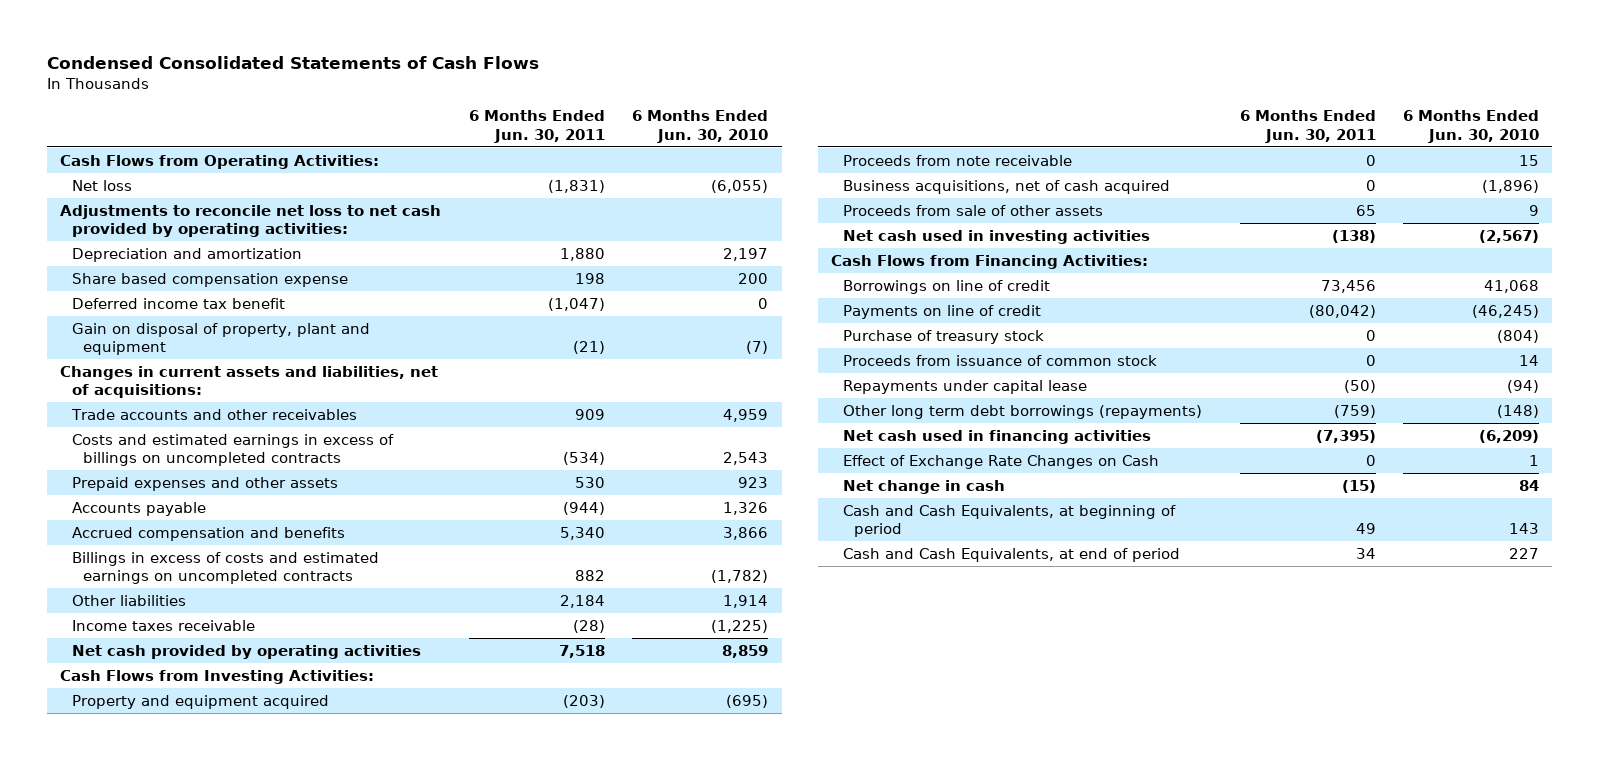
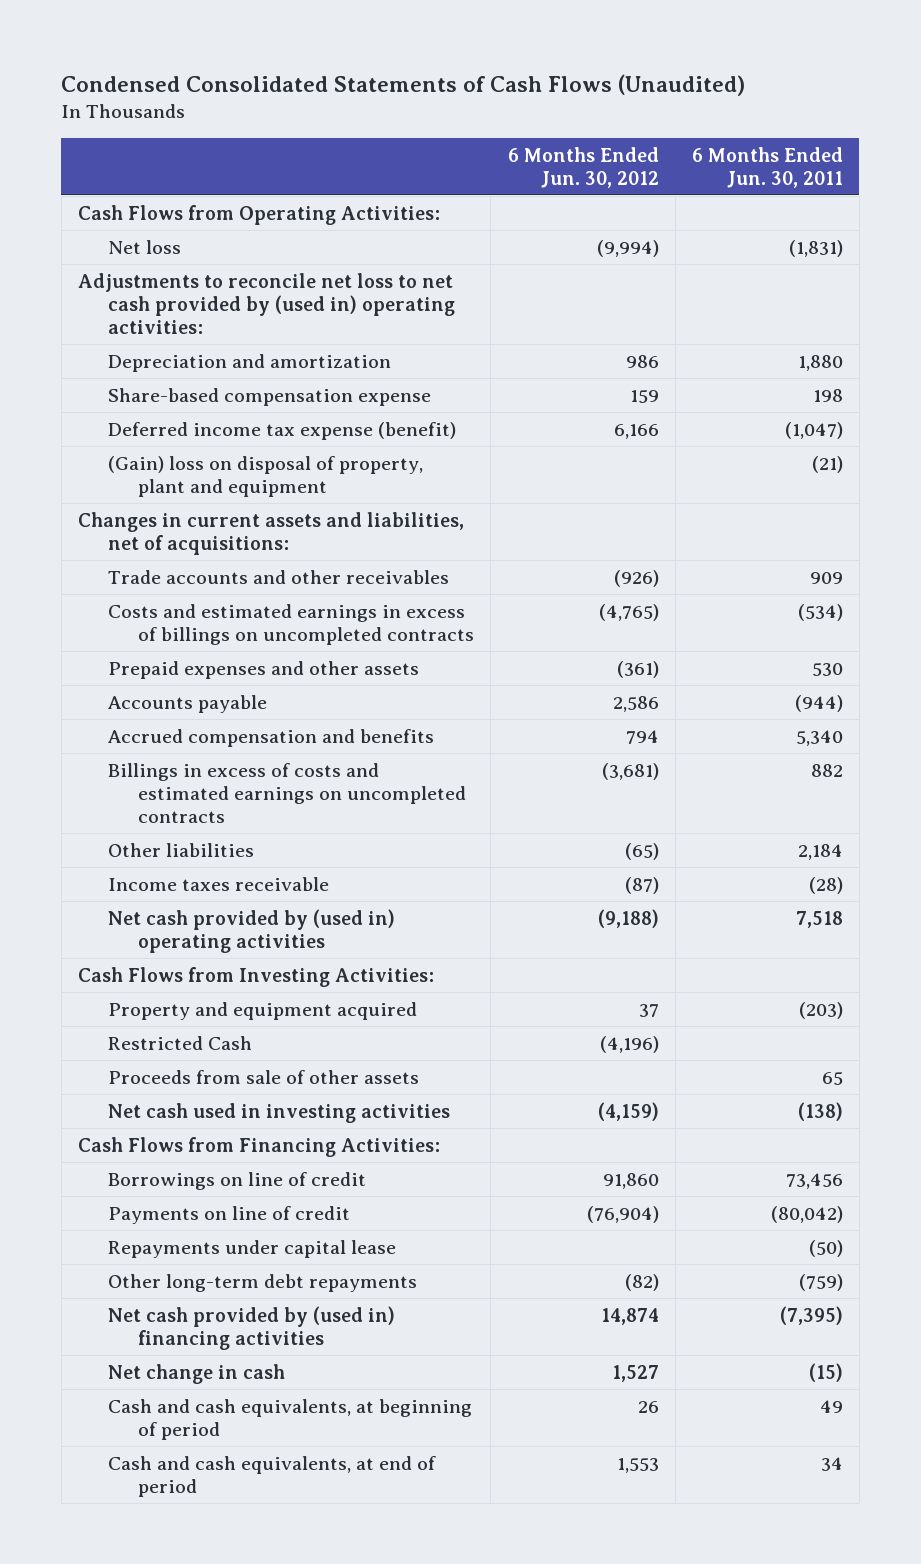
- Condensed Consolidated Statements of Cash Flows
+ Condensed Consolidated Statements of Cash Flows (Unaudited)
- | 6 Months Ended Jun. 30, 2011 | 6 Months Ended Jun. 30, 2010
+ | 6 Months Ended Jun. 30, 2012 | 6 Months Ended Jun. 30, 2011
- Adjustments to reconcile net loss to net cash provided by operating activities:
+ Adjustments to reconcile net loss to net cash provided by (used in) operating activities:
- Share based compensation expense | 198 | 200
- Deferred income tax benefit | (1,047) | 0
- Gain on disposal of property, plant and equipment | (21) | (7)
+ Share-based compensation expense | 159 | 198
+ Deferred income tax expense (benefit) | 6,166 | (1,047)
+ (Gain) loss on disposal of property, plant and equipment | | (21)
- Net cash provided by operating activities | 7,518 | 8,859
+ Net cash provided by (used in) operating activities | (9,188) | 7,518
- Proceeds from note receivable | 0 | 15
- Business acquisitions, net of cash acquired | 0 | (1,896)
+ Restricted Cash | (4,196) |
- Purchase of treasury stock | 0 | (804)
- Proceeds from issuance of common stock | 0 | 14
- Other long term debt borrowings (repayments) | (759) | (148)
- Net cash used in financing activities | (7,395) | (6,209)
- Effect of Exchange Rate Changes on Cash | 0 | 1
+ Other long-term debt repayments | (82) | (759)
+ Net cash provided by (used in) financing activities | 14,874 | (7,395)
- Cash and Cash Equivalents, at beginning of period | 49 | 143
- Cash and Cash Equivalents, at end of period | 34 | 227
+ Cash and cash equivalents, at beginning of period | 26 | 49
+ Cash and cash equivalents, at end of period | 1,553 | 34

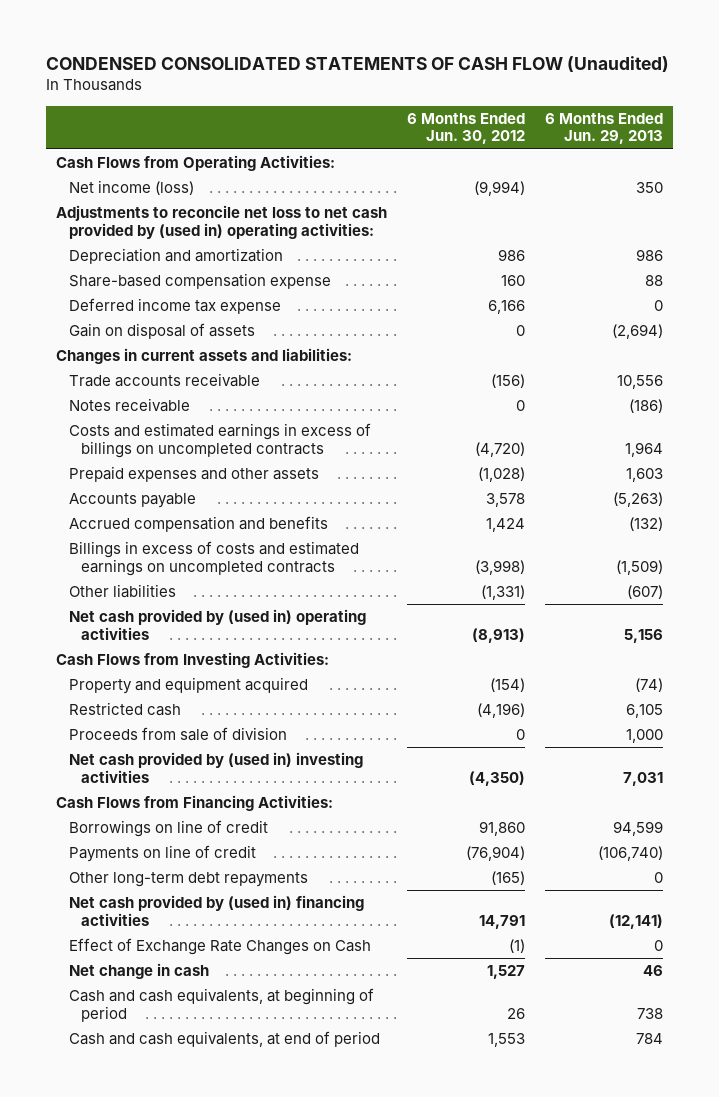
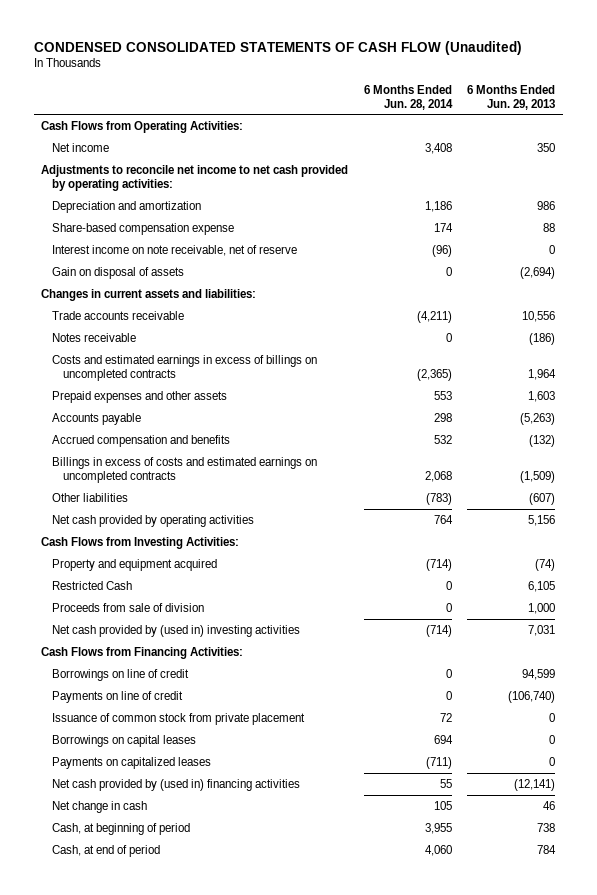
- | 6 Months Ended Jun. 30, 2012 | 6 Months Ended Jun. 29, 2013
+ | 6 Months Ended Jun. 28, 2014 | 6 Months Ended Jun. 29, 2013
- Net income (loss) | (9,994) | 350
- Adjustments to reconcile net loss to net cash provided by (used in) operating activities:
+ Net income | 3,408 | 350
+ Adjustments to reconcile net income to net cash provided by operating activities:
- Deferred income tax expense | 6,166 | 0
+ Interest income on note receivable, net of reserve | (96) | 0
- Net cash provided by (used in) operating activities | (8,913) | 5,156
+ Net cash provided by operating activities | 764 | 5,156
- Restricted cash | (4,196) | 6,105
+ Restricted Cash | 0 | 6,105
- Other long-term debt repayments | (165) | 0
+ Issuance of common stock from private placement | 72 | 0
+ Borrowings on capital leases | 694 | 0
+ Payments on capitalized leases | (711) | 0
- Effect of Exchange Rate Changes on Cash | (1) | 0
- Cash and cash equivalents, at beginning of period | 26 | 738
- Cash and cash equivalents, at end of period | 1,553 | 784
+ Cash, at beginning of period | 3,955 | 738
+ Cash, at end of period | 4,060 | 784

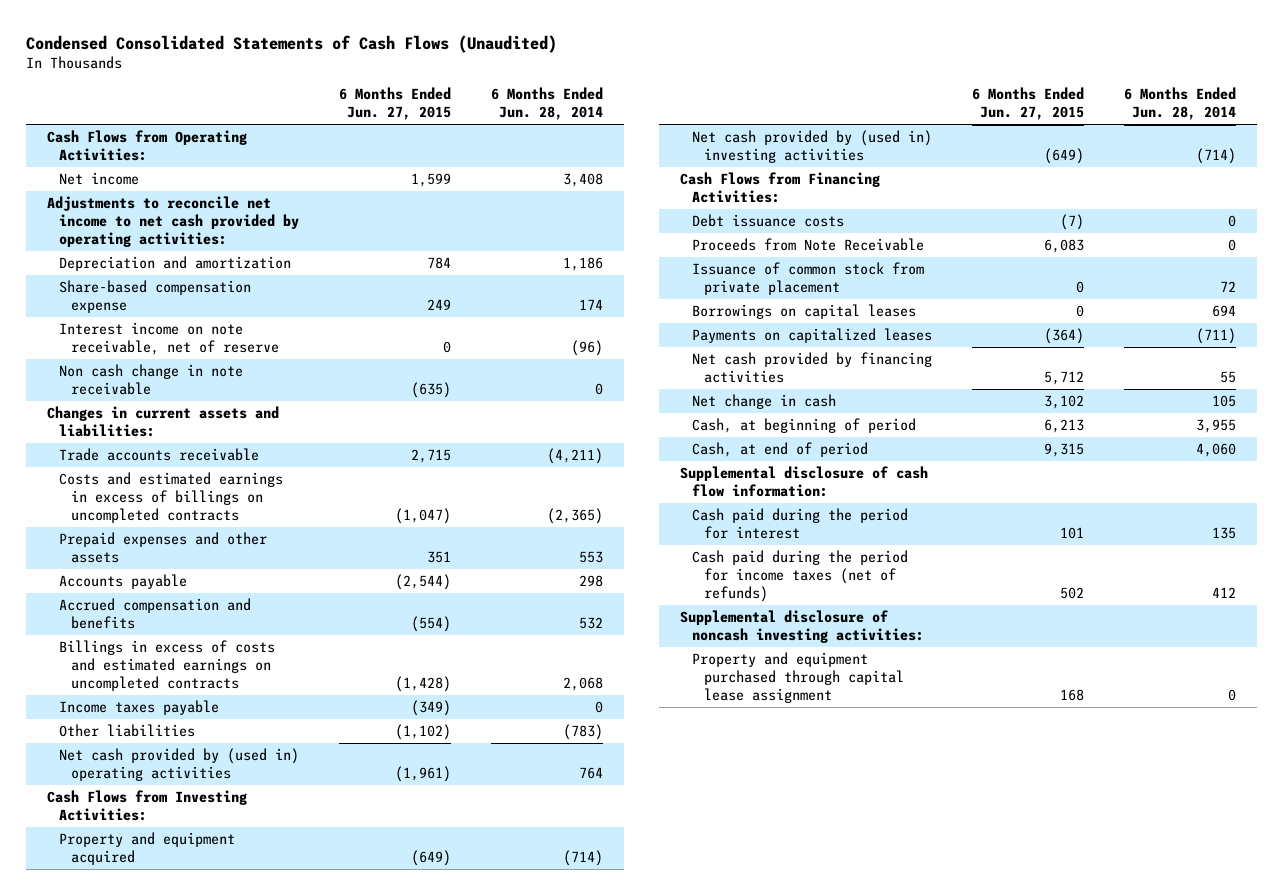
- CONDENSED CONSOLIDATED STATEMENTS OF CASH FLOW (Unaudited)
+ Condensed Consolidated Statements of Cash Flows (Unaudited)
- | 6 Months Ended Jun. 28, 2014 | 6 Months Ended Jun. 29, 2013
+ | 6 Months Ended Jun. 27, 2015 | 6 Months Ended Jun. 28, 2014
- Gain on disposal of assets | 0 | (2,694)
+ Non cash change in note receivable | (635) | 0
- Notes receivable | 0 | (186)
+ Income taxes payable | (349) | 0
- Net cash provided by operating activities | 764 | 5,156
+ Net cash provided by (used in) operating activities | (1,961) | 764
- Restricted Cash | 0 | 6,105
- Proceeds from sale of division | 0 | 1,000
- Borrowings on line of credit | 0 | 94,599
- Payments on line of credit | 0 | (106,740)
+ Debt issuance costs | (7) | 0
+ Proceeds from Note Receivable | 6,083 | 0
- Net cash provided by (used in) financing activities | 55 | (12,141)
+ Net cash provided by financing activities | 5,712 | 55
+ Supplemental disclosure of cash flow information:
+ Cash paid during the period for interest | 101 | 135
+ Cash paid during the period for income taxes (net of refunds) | 502 | 412
+ Supplemental disclosure of noncash investing activities:
+ Property and equipment purchased through capital lease assignment | 168 | 0

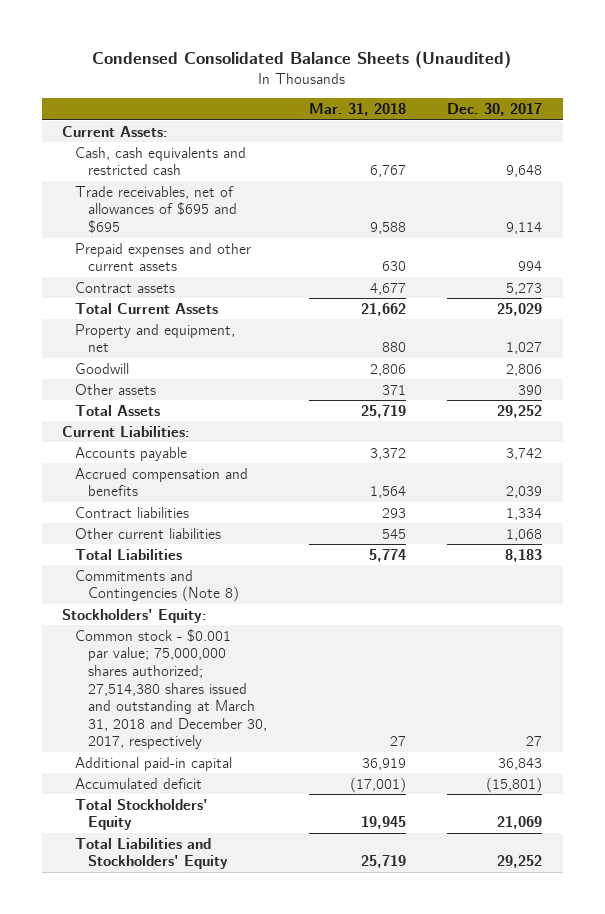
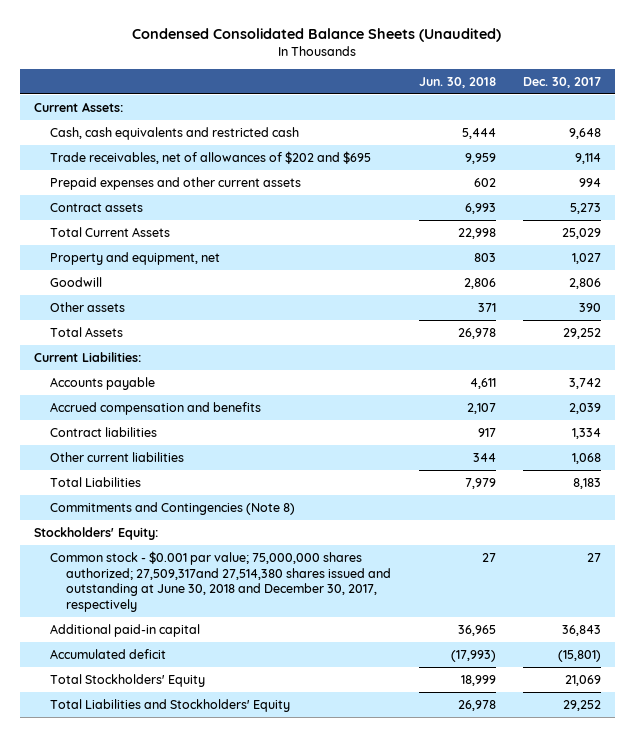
- | Mar. 31, 2018 | Dec. 30, 2017
+ | Jun. 30, 2018 | Dec. 30, 2017
- Trade receivables, net of allowances of $695 and $695 | 9,588 | 9,114
+ Trade receivables, net of allowances of $202 and $695 | 9,959 | 9,114
- Common stock - $0.001 par value; 75,000,000 shares authorized; 27,514,380 shares issued and outstanding at March 31, 2018 and December 30, 2017, respectively | 27 | 27
+ Common stock - $0.001 par value; 75,000,000 shares authorized; 27,509,317and 27,514,380 shares issued and outstanding at June 30, 2018 and December 30, 2017, respectively | 27 | 27

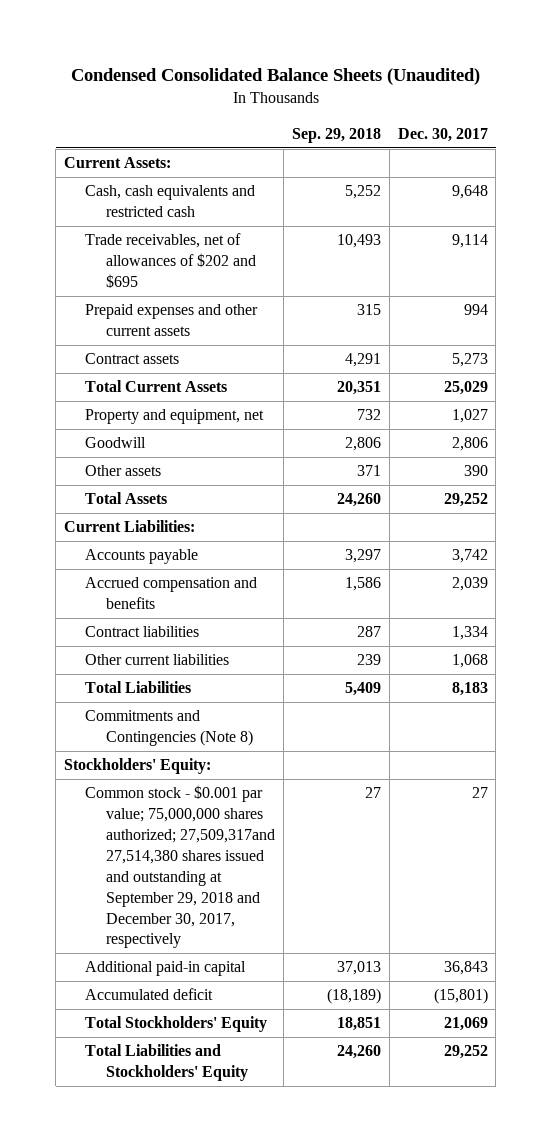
- | Jun. 30, 2018 | Dec. 30, 2017
+ | Sep. 29, 2018 | Dec. 30, 2017
- Common stock - $0.001 par value; 75,000,000 shares authorized; 27,509,317and 27,514,380 shares issued and outstanding at June 30, 2018 and December 30, 2017, respectively | 27 | 27
+ Common stock - $0.001 par value; 75,000,000 shares authorized; 27,509,317and 27,514,380 shares issued and outstanding at September 29, 2018 and December 30, 2017, respectively | 27 | 27

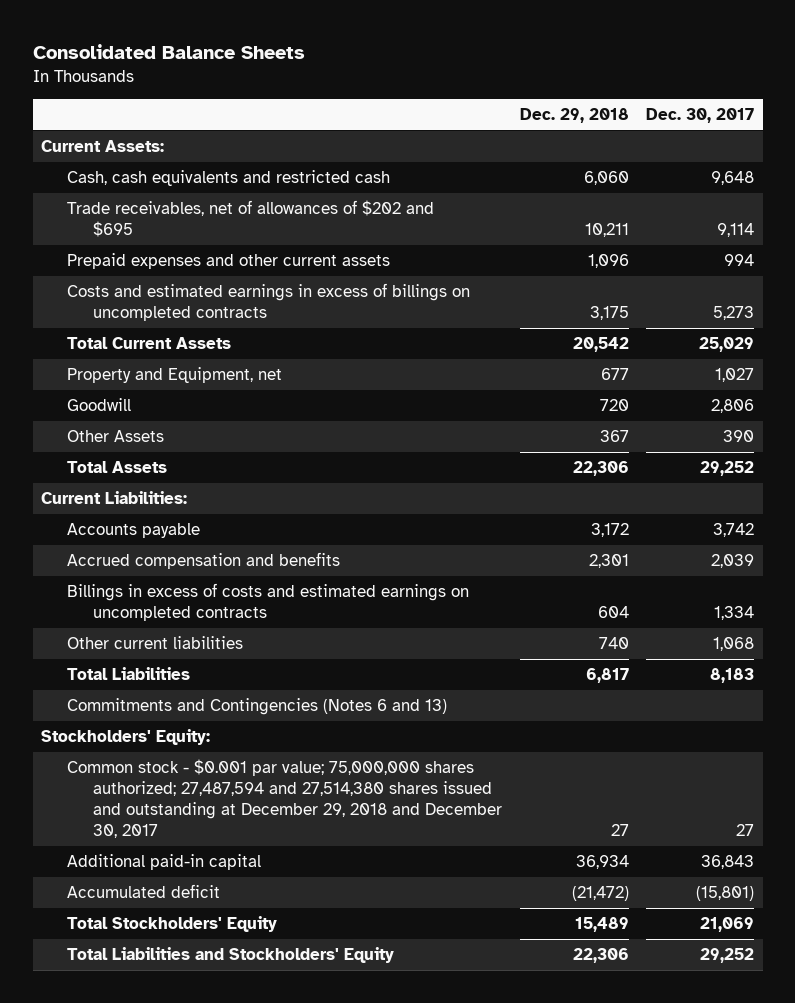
- Condensed Consolidated Balance Sheets (Unaudited)
+ Consolidated Balance Sheets
- | Sep. 29, 2018 | Dec. 30, 2017
+ | Dec. 29, 2018 | Dec. 30, 2017
- Contract assets | 4,291 | 5,273
+ Costs and estimated earnings in excess of billings on uncompleted contracts | 3,175 | 5,273
- Property and equipment, net | 732 | 1,027
+ Property and Equipment, net | 677 | 1,027
- Other assets | 371 | 390
+ Other Assets | 367 | 390
- Contract liabilities | 287 | 1,334
+ Billings in excess of costs and estimated earnings on uncompleted contracts | 604 | 1,334
- Commitments and Contingencies (Note 8)
+ Commitments and Contingencies (Notes 6 and 13)
- Common stock - $0.001 par value; 75,000,000 shares authorized; 27,509,317and 27,514,380 shares issued and outstanding at September 29, 2018 and December 30, 2017, respectively | 27 | 27
+ Common stock - $0.001 par value; 75,000,000 shares authorized; 27,487,594 and 27,514,380 shares issued and outstanding at December 29, 2018 and December 30, 2017 | 27 | 27

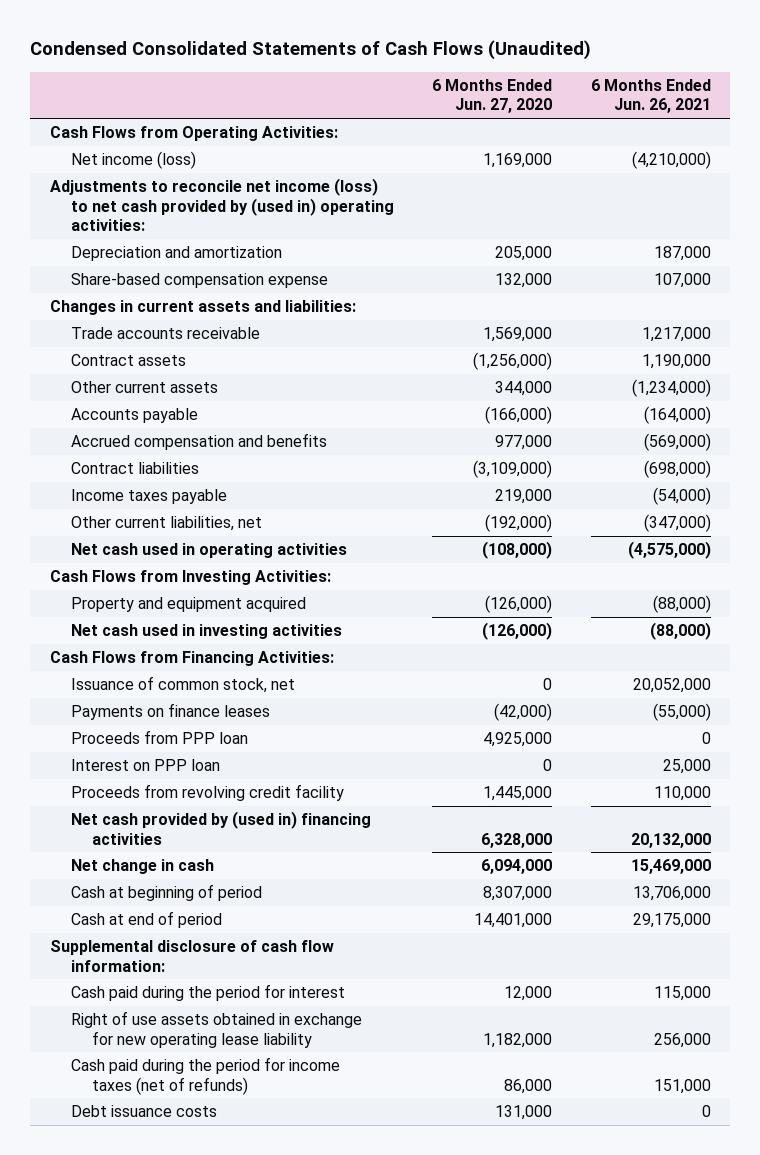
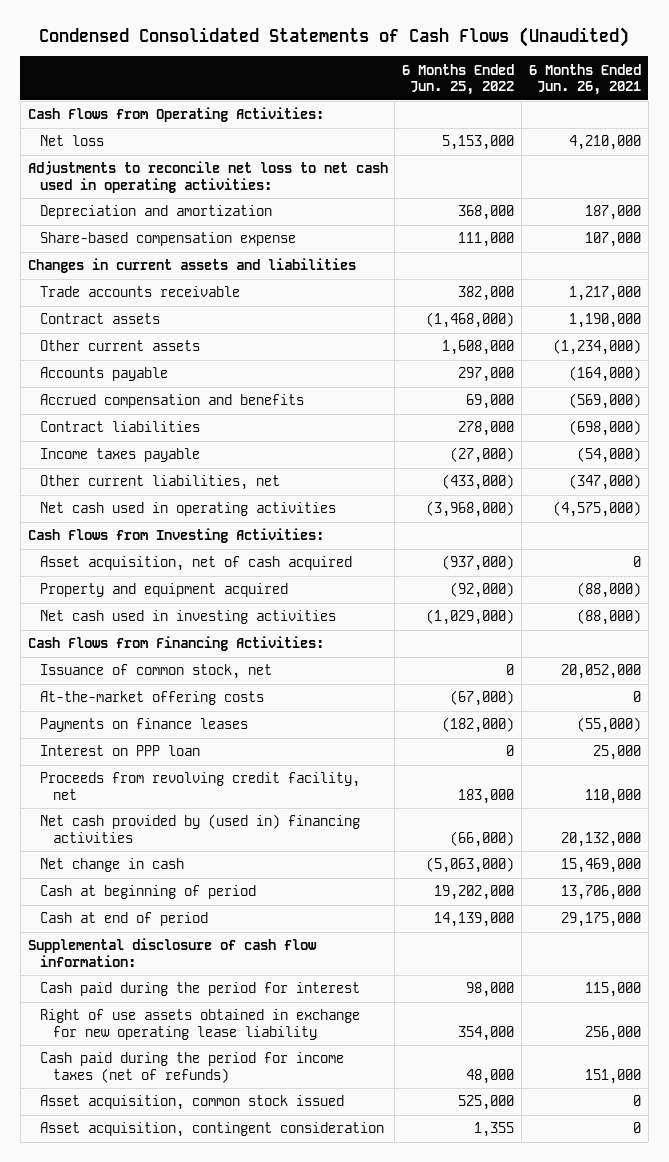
- | 6 Months Ended Jun. 27, 2020 | 6 Months Ended Jun. 26, 2021
+ | 6 Months Ended Jun. 25, 2022 | 6 Months Ended Jun. 26, 2021
- Net income (loss) | 1,169,000 | (4,210,000)
- Adjustments to reconcile net income (loss) to net cash provided by (used in) operating activities:
+ Net loss | 5,153,000 | 4,210,000
+ Adjustments to reconcile net loss to net cash used in operating activities:
- Changes in current assets and liabilities:
+ Changes in current assets and liabilities
+ Asset acquisition, net of cash acquired | (937,000) | 0
+ At-the-market offering costs | (67,000) | 0
- Proceeds from PPP loan | 4,925,000 | 0
- Proceeds from revolving credit facility | 1,445,000 | 110,000
+ Proceeds from revolving credit facility, net | 183,000 | 110,000
- Debt issuance costs | 131,000 | 0
+ Asset acquisition, common stock issued | 525,000 | 0
+ Asset acquisition, contingent consideration | 1,355 | 0

